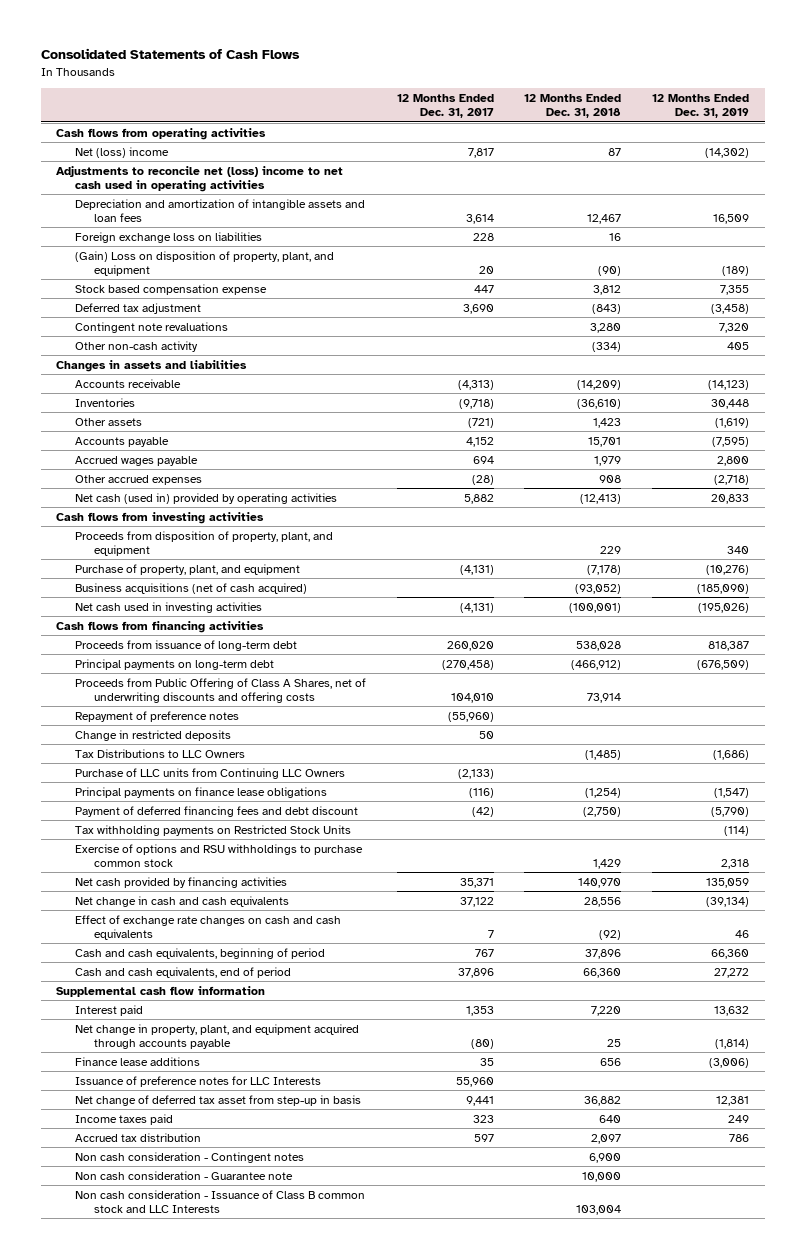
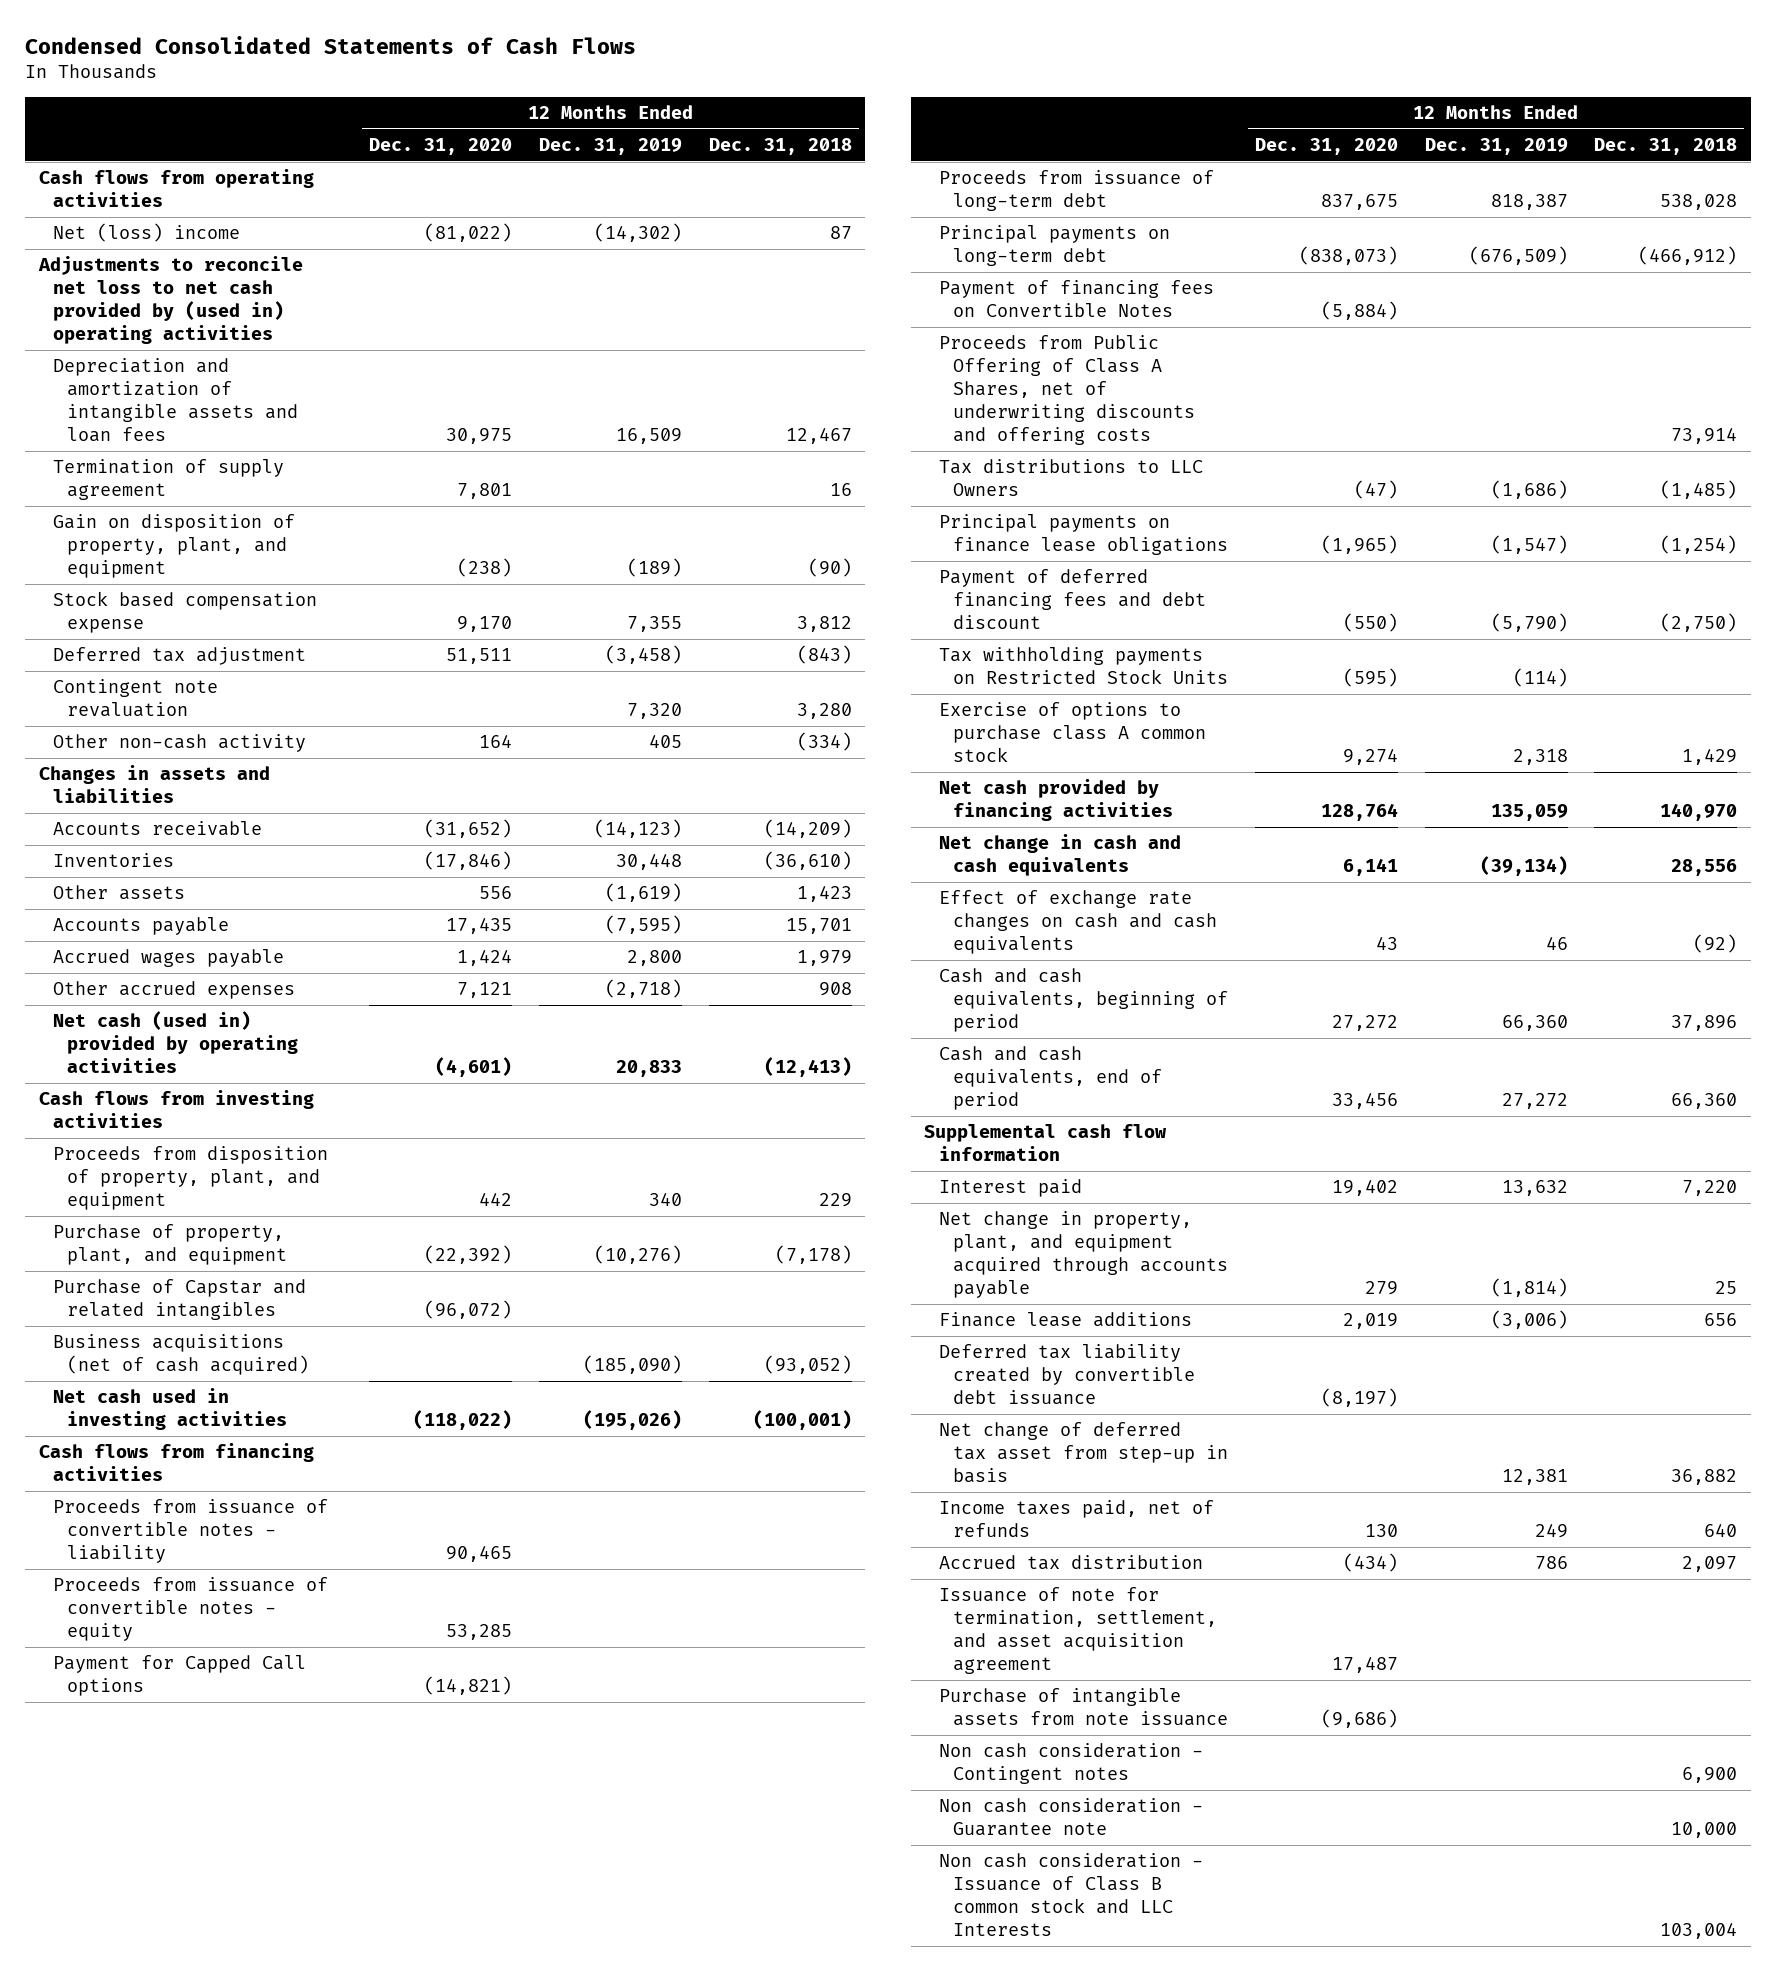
- Consolidated Statements of Cash Flows
+ Condensed Consolidated Statements of Cash Flows
- | 12 Months Ended Dec. 31, 2017 | 12 Months Ended Dec. 31, 2018 | 12 Months Ended Dec. 31, 2019
+ | 12 Months Ended Dec. 31, 2020 | 12 Months Ended Dec. 31, 2019 | 12 Months Ended Dec. 31, 2018
- Adjustments to reconcile net (loss) income to net cash used in operating activities
+ Adjustments to reconcile net loss to net cash provided by (used in) operating activities
- Foreign exchange loss on liabilities | 228 | 16 |
- (Gain) Loss on disposition of property, plant, and equipment | 20 | (90) | (189)
+ Termination of supply agreement | 7,801 | | 16
+ Gain on disposition of property, plant, and equipment | (238) | (189) | (90)
- Contingent note revaluations | | 3,280 | 7,320
+ Contingent note revaluation | | 7,320 | 3,280
+ Purchase of Capstar and related intangibles | (96,072) | |
+ Proceeds from issuance of convertible notes - liability | 90,465 | |
+ Proceeds from issuance of convertible notes - equity | 53,285 | |
+ Payment for Capped Call options | (14,821) | |
+ Payment of financing fees on Convertible Notes | (5,884) | |
- Repayment of preference notes | (55,960) | |
- Change in restricted deposits | 50 | |
- Tax Distributions to LLC Owners | | (1,485) | (1,686)
- Purchase of LLC units from Continuing LLC Owners | (2,133) | |
+ Tax distributions to LLC Owners | (47) | (1,686) | (1,485)
- Exercise of options and RSU withholdings to purchase common stock | | 1,429 | 2,318
+ Exercise of options to purchase class A common stock | 9,274 | 2,318 | 1,429
- Issuance of preference notes for LLC Interests | 55,960 | |
+ Deferred tax liability created by convertible debt issuance | (8,197) | |
- Income taxes paid | 323 | 640 | 249
+ Income taxes paid, net of refunds | 130 | 249 | 640
+ Issuance of note for termination, settlement, and asset acquisition agreement | 17,487 | |
+ Purchase of intangible assets from note issuance | (9,686) | |

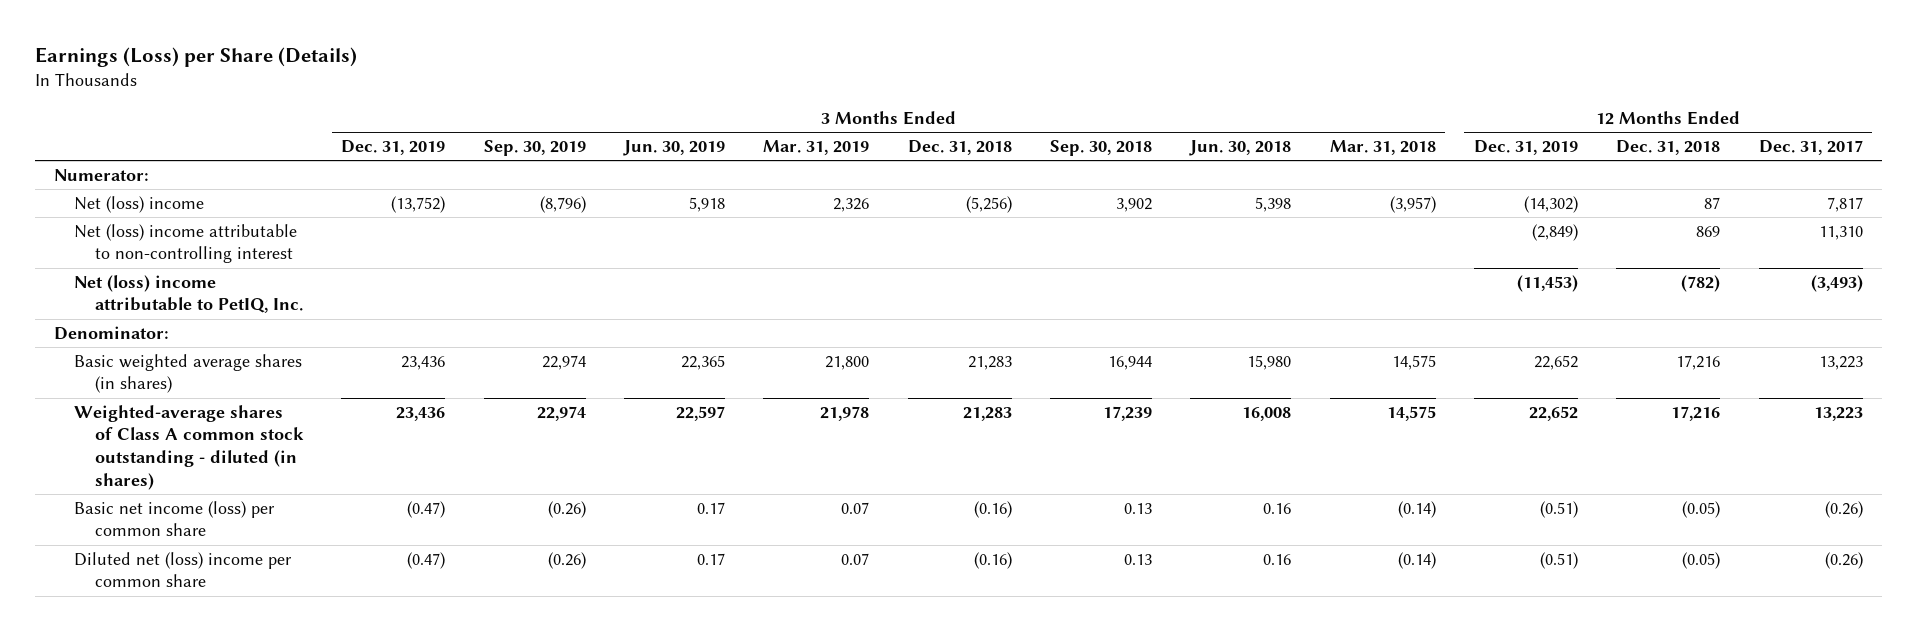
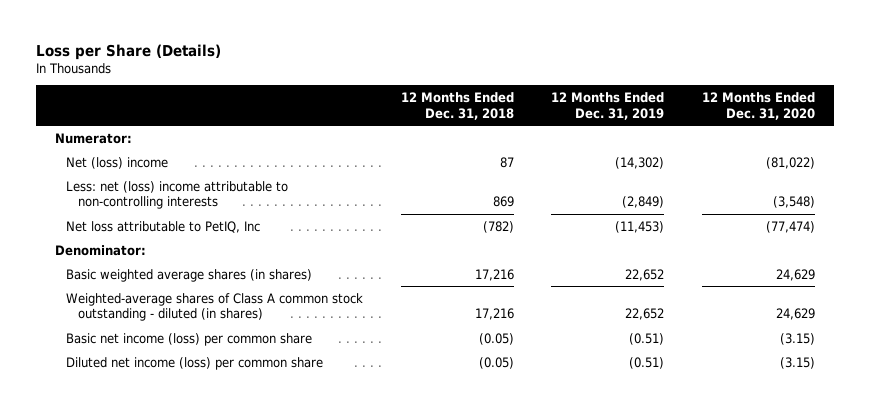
- Earnings (Loss) per Share (Details)
+ Loss per Share (Details)
- | 3 Months Ended Dec. 31, 2019 | 3 Months Ended Sep. 30, 2019 | 3 Months Ended Jun. 30, 2019 | 3 Months Ended Mar. 31, 2019 | 3 Months Ended Dec. 31, 2018 | 3 Months Ended Sep. 30, 2018 | 3 Months Ended Jun. 30, 2018 | 3 Months Ended Mar. 31, 2018 | 12 Months Ended Dec. 31, 2019 | 12 Months Ended Dec. 31, 2018 | 12 Months Ended Dec. 31, 2017
+ | 12 Months Ended Dec. 31, 2018 | 12 Months Ended Dec. 31, 2019 | 12 Months Ended Dec. 31, 2020
- Net (loss) income attributable to non-controlling interest | | | | | | | | | (2,849) | 869 | 11,310
- Net (loss) income attributable to PetIQ, Inc. | | | | | | | | | (11,453) | (782) | (3,493)
+ Less: net (loss) income attributable to non-controlling interests | 869 | (2,849) | (3,548)
+ Net loss attributable to PetIQ, Inc | (782) | (11,453) | (77,474)
- Diluted net (loss) income per common share | (0.47) | (0.26) | 0.17 | 0.07 | (0.16) | 0.13 | 0.16 | (0.14) | (0.51) | (0.05) | (0.26)
+ Diluted net income (loss) per common share | (0.05) | (0.51) | (3.15)

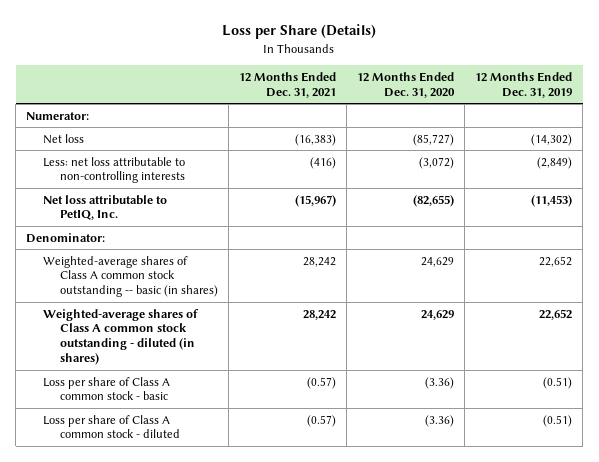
- | 12 Months Ended Dec. 31, 2018 | 12 Months Ended Dec. 31, 2019 | 12 Months Ended Dec. 31, 2020
+ | 12 Months Ended Dec. 31, 2021 | 12 Months Ended Dec. 31, 2020 | 12 Months Ended Dec. 31, 2019
- Net (loss) income | 87 | (14,302) | (81,022)
- Less: net (loss) income attributable to non-controlling interests | 869 | (2,849) | (3,548)
- Net loss attributable to PetIQ, Inc | (782) | (11,453) | (77,474)
+ Net loss | (16,383) | (85,727) | (14,302)
+ Less: net loss attributable to non-controlling interests | (416) | (3,072) | (2,849)
+ Net loss attributable to PetIQ, Inc. | (15,967) | (82,655) | (11,453)
- Basic weighted average shares (in shares) | 17,216 | 22,652 | 24,629
+ Weighted-average shares of Class A common stock outstanding -- basic (in shares) | 28,242 | 24,629 | 22,652
- Basic net income (loss) per common share | (0.05) | (0.51) | (3.15)
- Diluted net income (loss) per common share | (0.05) | (0.51) | (3.15)
+ Loss per share of Class A common stock - basic | (0.57) | (3.36) | (0.51)
+ Loss per share of Class A common stock - diluted | (0.57) | (3.36) | (0.51)

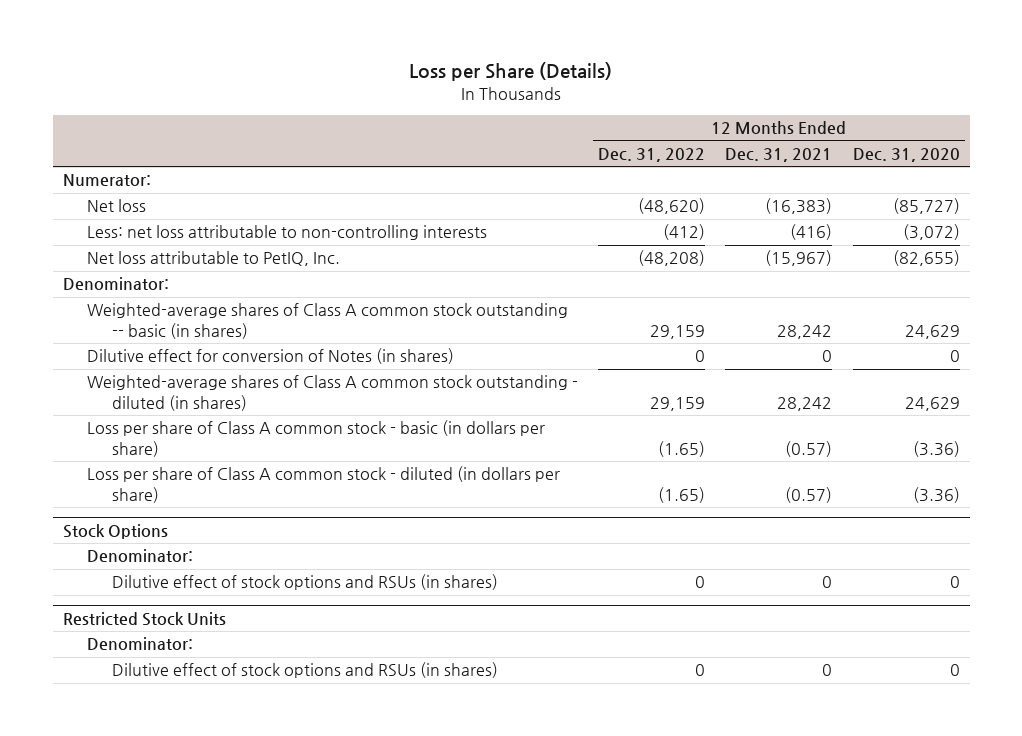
- | 12 Months Ended Dec. 31, 2021 | 12 Months Ended Dec. 31, 2020 | 12 Months Ended Dec. 31, 2019
+ | 12 Months Ended Dec. 31, 2022 | 12 Months Ended Dec. 31, 2021 | 12 Months Ended Dec. 31, 2020
+ Dilutive effect for conversion of Notes (in shares) | 0 | 0 | 0
- Loss per share of Class A common stock - basic | (0.57) | (3.36) | (0.51)
- Loss per share of Class A common stock - diluted | (0.57) | (3.36) | (0.51)
+ Loss per share of Class A common stock - basic (in dollars per share) | (1.65) | (0.57) | (3.36)
+ Loss per share of Class A common stock - diluted (in dollars per share) | (1.65) | (0.57) | (3.36)
+ Stock Options
+ Denominator:
+ Dilutive effect of stock options and RSUs (in shares) | 0 | 0 | 0
+ Restricted Stock Units
+ Denominator:
+ Dilutive effect of stock options and RSUs (in shares) | 0 | 0 | 0

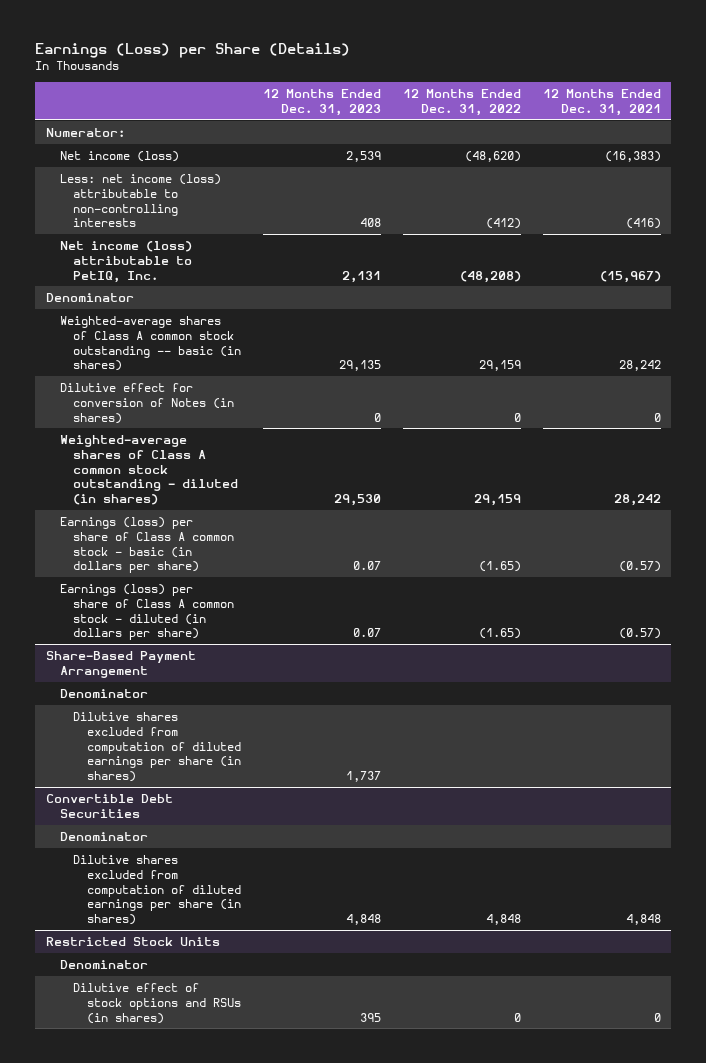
- Loss per Share (Details)
+ Earnings (Loss) per Share (Details)
- | 12 Months Ended Dec. 31, 2022 | 12 Months Ended Dec. 31, 2021 | 12 Months Ended Dec. 31, 2020
+ | 12 Months Ended Dec. 31, 2023 | 12 Months Ended Dec. 31, 2022 | 12 Months Ended Dec. 31, 2021
- Net loss | (48,620) | (16,383) | (85,727)
- Less: net loss attributable to non-controlling interests | (412) | (416) | (3,072)
- Net loss attributable to PetIQ, Inc. | (48,208) | (15,967) | (82,655)
- Denominator:
+ Net income (loss) | 2,539 | (48,620) | (16,383)
+ Less: net income (loss) attributable to non-controlling interests | 408 | (412) | (416)
+ Net income (loss) attributable to PetIQ, Inc. | 2,131 | (48,208) | (15,967)
+ Denominator
- Loss per share of Class A common stock - basic (in dollars per share) | (1.65) | (0.57) | (3.36)
- Loss per share of Class A common stock - diluted (in dollars per share) | (1.65) | (0.57) | (3.36)
- Stock Options
- Denominator:
- Dilutive effect of stock options and RSUs (in shares) | 0 | 0 | 0
+ Earnings (loss) per share of Class A common stock - basic (in dollars per share) | 0.07 | (1.65) | (0.57)
+ Earnings (loss) per share of Class A common stock - diluted (in dollars per share) | 0.07 | (1.65) | (0.57)
+ Share-Based Payment Arrangement
+ Denominator
+ Dilutive shares excluded from computation of diluted earnings per share (in shares) | 1,737 | |
+ Convertible Debt Securities
+ Denominator
+ Dilutive shares excluded from computation of diluted earnings per share (in shares) | 4,848 | 4,848 | 4,848
@ Restricted Stock Units
- Denominator:
+ Denominator

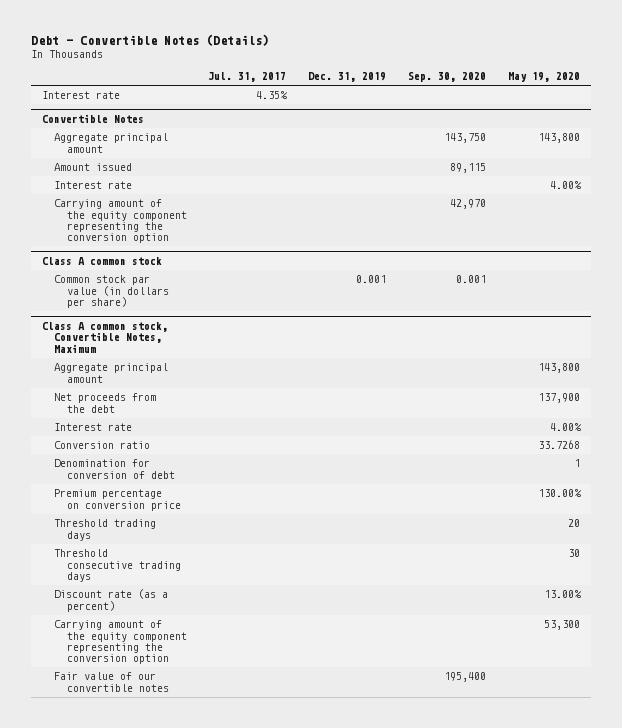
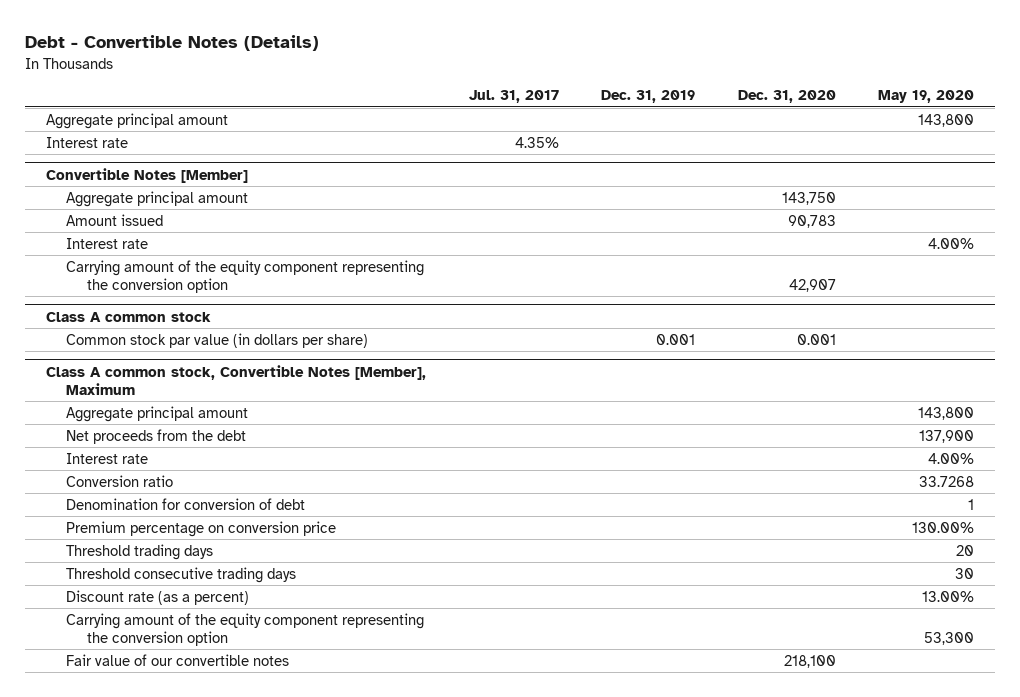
- | Jul. 31, 2017 | Dec. 31, 2019 | Sep. 30, 2020 | May 19, 2020
+ | Jul. 31, 2017 | Dec. 31, 2019 | Dec. 31, 2020 | May 19, 2020
- Convertible Notes
moved down: Interest rate | 4.35% | | |
+ Convertible Notes [Member]
+ Aggregate principal amount | | | 143,750 |
- Class A common stock, Convertible Notes, Maximum
+ Class A common stock, Convertible Notes [Member], Maximum

